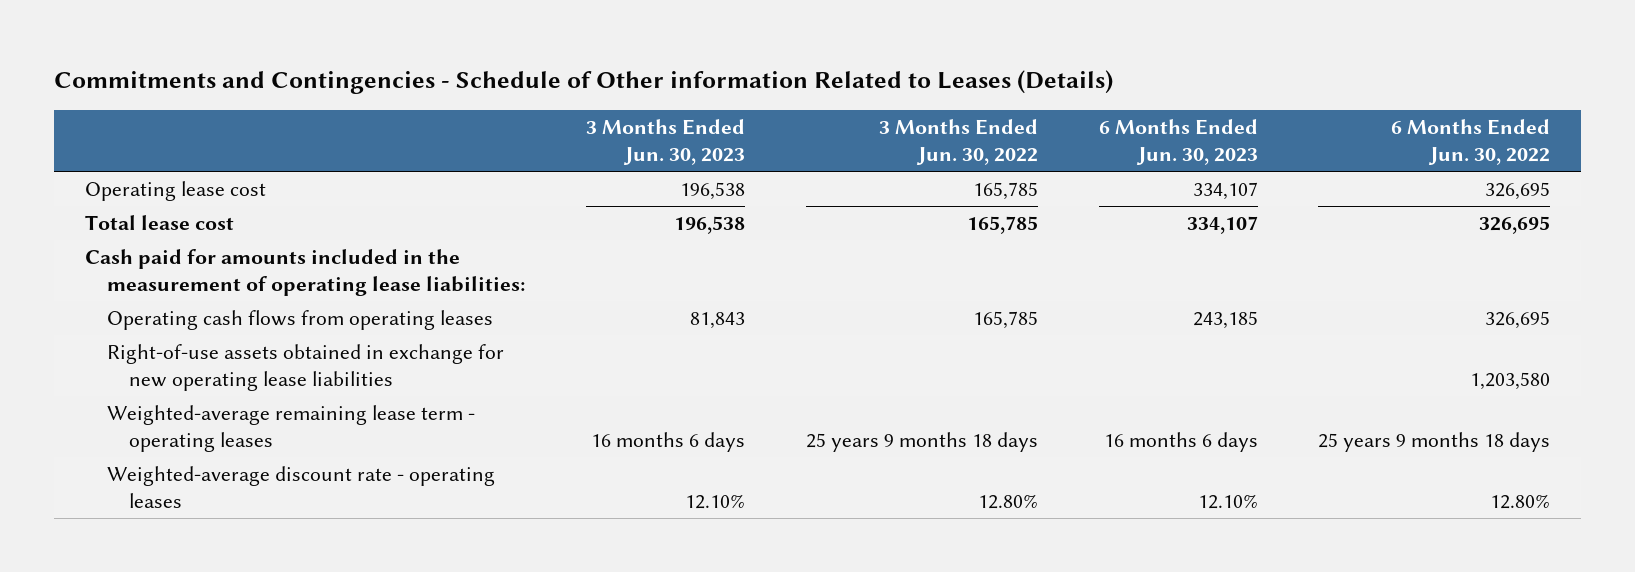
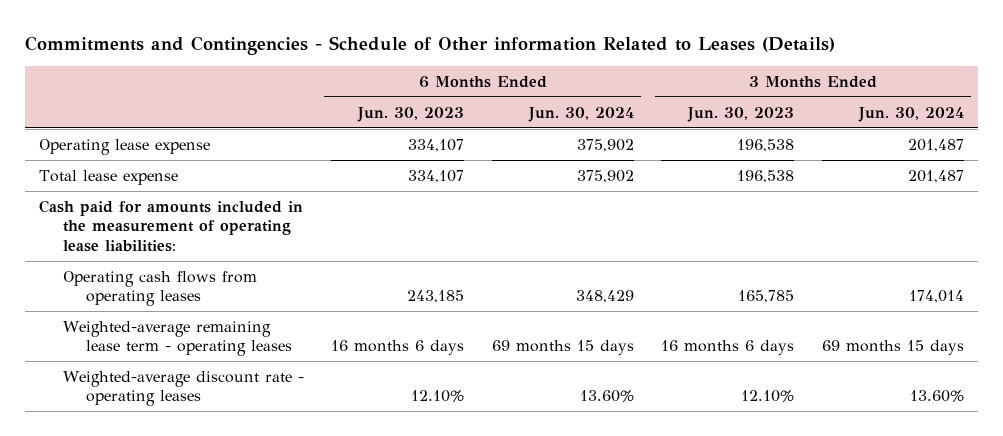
- | 3 Months Ended Jun. 30, 2023 | 3 Months Ended Jun. 30, 2022 | 6 Months Ended Jun. 30, 2023 | 6 Months Ended Jun. 30, 2022
+ | 6 Months Ended Jun. 30, 2023 | 6 Months Ended Jun. 30, 2024 | 3 Months Ended Jun. 30, 2023 | 3 Months Ended Jun. 30, 2024
- Operating lease cost | 196,538 | 165,785 | 334,107 | 326,695
- Total lease cost | 196,538 | 165,785 | 334,107 | 326,695
+ Operating lease expense | 334,107 | 375,902 | 196,538 | 201,487
+ Total lease expense | 334,107 | 375,902 | 196,538 | 201,487
- Operating cash flows from operating leases | 81,843 | 165,785 | 243,185 | 326,695
- Right-of-use assets obtained in exchange for new operating lease liabilities | | | | 1,203,580
+ Operating cash flows from operating leases | 243,185 | 348,429 | 165,785 | 174,014

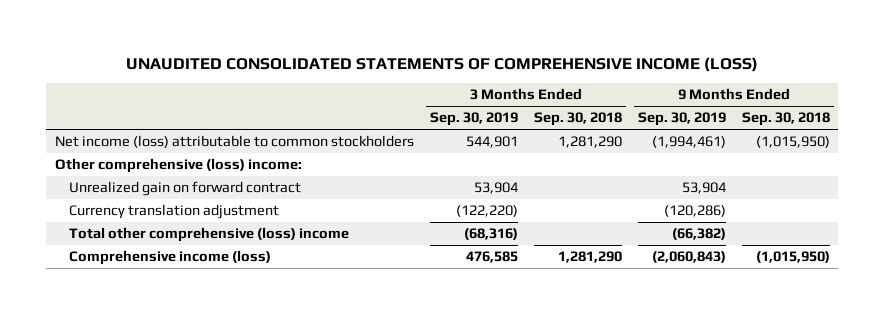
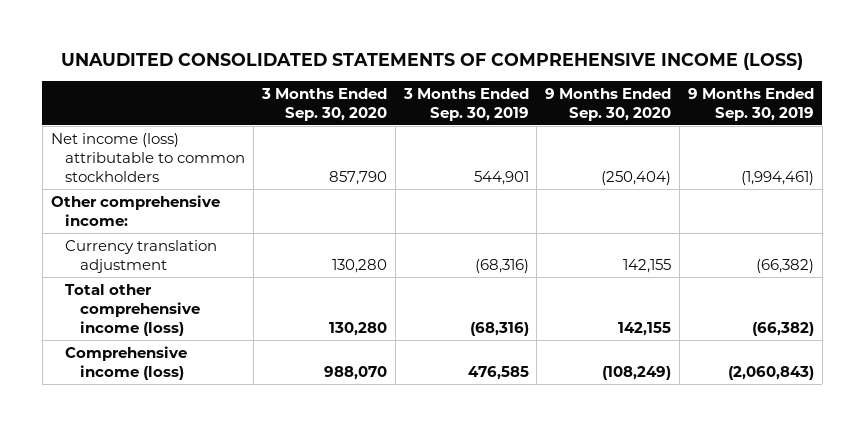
- | 3 Months Ended Sep. 30, 2019 | 3 Months Ended Sep. 30, 2018 | 9 Months Ended Sep. 30, 2019 | 9 Months Ended Sep. 30, 2018
+ | 3 Months Ended Sep. 30, 2020 | 3 Months Ended Sep. 30, 2019 | 9 Months Ended Sep. 30, 2020 | 9 Months Ended Sep. 30, 2019
- Other comprehensive (loss) income:
- Unrealized gain on forward contract | 53,904 | | 53,904 |
- Currency translation adjustment | (122,220) | | (120,286) |
- Total other comprehensive (loss) income | (68,316) | | (66,382) |
+ Other comprehensive income:
+ Currency translation adjustment | 130,280 | (68,316) | 142,155 | (66,382)
+ Total other comprehensive income (loss) | 130,280 | (68,316) | 142,155 | (66,382)

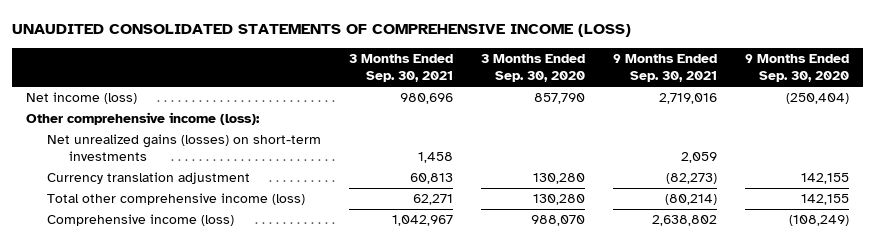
- | 3 Months Ended Sep. 30, 2020 | 3 Months Ended Sep. 30, 2019 | 9 Months Ended Sep. 30, 2020 | 9 Months Ended Sep. 30, 2019
+ | 3 Months Ended Sep. 30, 2021 | 3 Months Ended Sep. 30, 2020 | 9 Months Ended Sep. 30, 2021 | 9 Months Ended Sep. 30, 2020
- Net income (loss) attributable to common stockholders | 857,790 | 544,901 | (250,404) | (1,994,461)
- Other comprehensive income:
+ Net income (loss) | 980,696 | 857,790 | 2,719,016 | (250,404)
+ Other comprehensive income (loss):
+ Net unrealized gains (losses) on short-term investments | 1,458 | | 2,059 |

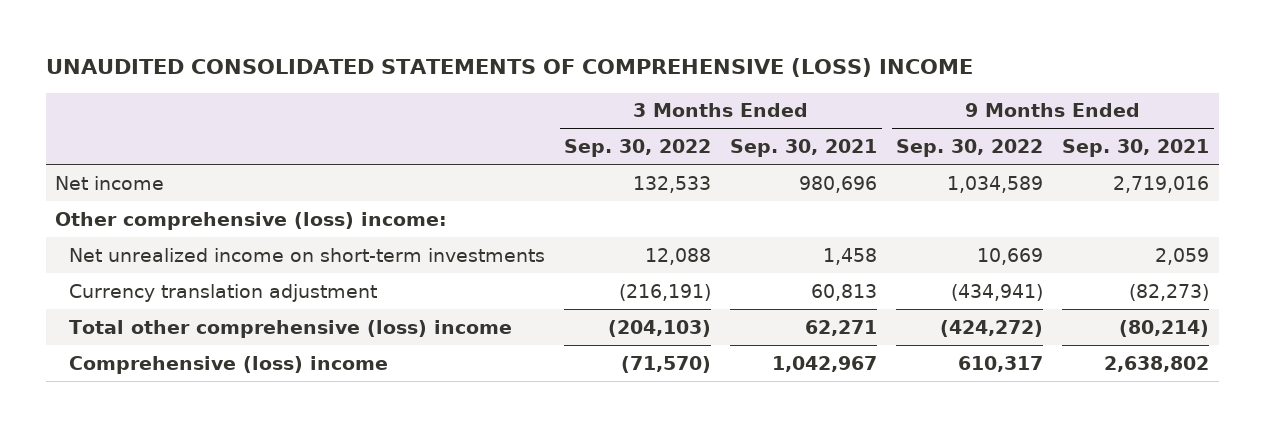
- UNAUDITED CONSOLIDATED STATEMENTS OF COMPREHENSIVE INCOME (LOSS)
+ UNAUDITED CONSOLIDATED STATEMENTS OF COMPREHENSIVE (LOSS) INCOME
- | 3 Months Ended Sep. 30, 2021 | 3 Months Ended Sep. 30, 2020 | 9 Months Ended Sep. 30, 2021 | 9 Months Ended Sep. 30, 2020
+ | 3 Months Ended Sep. 30, 2022 | 3 Months Ended Sep. 30, 2021 | 9 Months Ended Sep. 30, 2022 | 9 Months Ended Sep. 30, 2021
- Net income (loss) | 980,696 | 857,790 | 2,719,016 | (250,404)
- Other comprehensive income (loss):
- Net unrealized gains (losses) on short-term investments | 1,458 | | 2,059 |
+ Net income | 132,533 | 980,696 | 1,034,589 | 2,719,016
+ Other comprehensive (loss) income:
+ Net unrealized income on short-term investments | 12,088 | 1,458 | 10,669 | 2,059
- Total other comprehensive income (loss) | 62,271 | 130,280 | (80,214) | 142,155
- Comprehensive income (loss) | 1,042,967 | 988,070 | 2,638,802 | (108,249)
+ Total other comprehensive (loss) income | (204,103) | 62,271 | (424,272) | (80,214)
+ Comprehensive (loss) income | (71,570) | 1,042,967 | 610,317 | 2,638,802

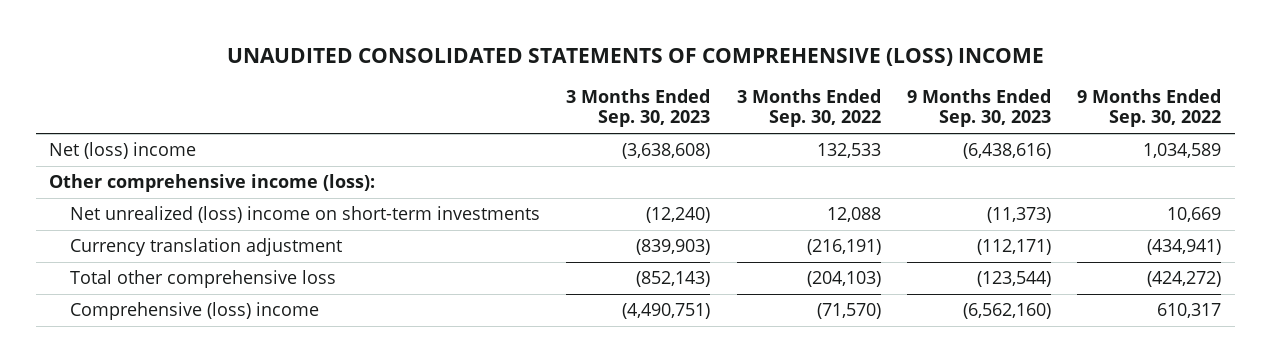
- | 3 Months Ended Sep. 30, 2022 | 3 Months Ended Sep. 30, 2021 | 9 Months Ended Sep. 30, 2022 | 9 Months Ended Sep. 30, 2021
+ | 3 Months Ended Sep. 30, 2023 | 3 Months Ended Sep. 30, 2022 | 9 Months Ended Sep. 30, 2023 | 9 Months Ended Sep. 30, 2022
- Net income | 132,533 | 980,696 | 1,034,589 | 2,719,016
- Other comprehensive (loss) income:
- Net unrealized income on short-term investments | 12,088 | 1,458 | 10,669 | 2,059
+ Net (loss) income | (3,638,608) | 132,533 | (6,438,616) | 1,034,589
+ Other comprehensive income (loss):
+ Net unrealized (loss) income on short-term investments | (12,240) | 12,088 | (11,373) | 10,669
- Total other comprehensive (loss) income | (204,103) | 62,271 | (424,272) | (80,214)
+ Total other comprehensive loss | (852,143) | (204,103) | (123,544) | (424,272)

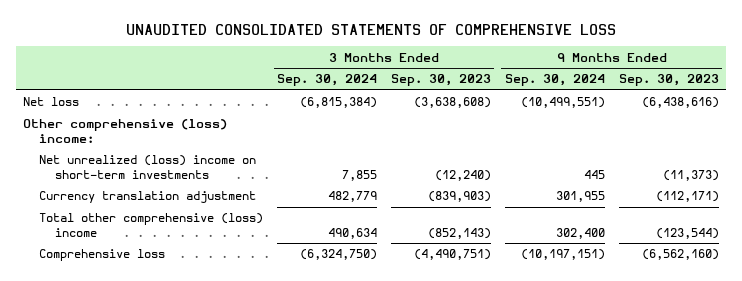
- UNAUDITED CONSOLIDATED STATEMENTS OF COMPREHENSIVE (LOSS) INCOME
+ UNAUDITED CONSOLIDATED STATEMENTS OF COMPREHENSIVE LOSS
- | 3 Months Ended Sep. 30, 2023 | 3 Months Ended Sep. 30, 2022 | 9 Months Ended Sep. 30, 2023 | 9 Months Ended Sep. 30, 2022
+ | 3 Months Ended Sep. 30, 2024 | 3 Months Ended Sep. 30, 2023 | 9 Months Ended Sep. 30, 2024 | 9 Months Ended Sep. 30, 2023
- Net (loss) income | (3,638,608) | 132,533 | (6,438,616) | 1,034,589
- Other comprehensive income (loss):
+ Net loss | (6,815,384) | (3,638,608) | (10,499,551) | (6,438,616)
+ Other comprehensive (loss) income:
- Total other comprehensive loss | (852,143) | (204,103) | (123,544) | (424,272)
- Comprehensive (loss) income | (4,490,751) | (71,570) | (6,562,160) | 610,317
+ Total other comprehensive (loss) income | 490,634 | (852,143) | 302,400 | (123,544)
+ Comprehensive loss | (6,324,750) | (4,490,751) | (10,197,151) | (6,562,160)

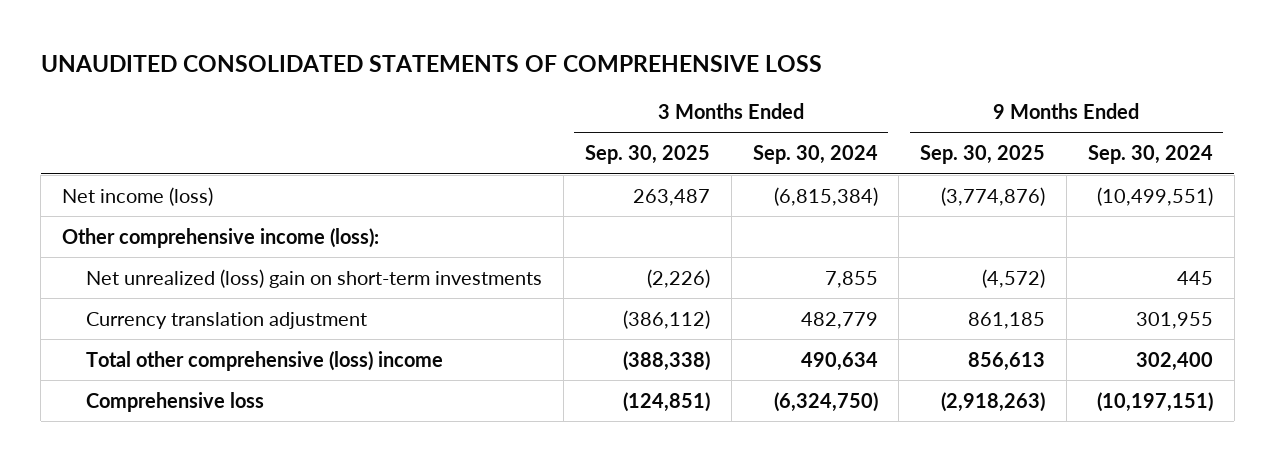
- | 3 Months Ended Sep. 30, 2024 | 3 Months Ended Sep. 30, 2023 | 9 Months Ended Sep. 30, 2024 | 9 Months Ended Sep. 30, 2023
+ | 3 Months Ended Sep. 30, 2025 | 3 Months Ended Sep. 30, 2024 | 9 Months Ended Sep. 30, 2025 | 9 Months Ended Sep. 30, 2024
- Net loss | (6,815,384) | (3,638,608) | (10,499,551) | (6,438,616)
- Other comprehensive (loss) income:
- Net unrealized (loss) income on short-term investments | 7,855 | (12,240) | 445 | (11,373)
+ Net income (loss) | 263,487 | (6,815,384) | (3,774,876) | (10,499,551)
+ Other comprehensive income (loss):
+ Net unrealized (loss) gain on short-term investments | (2,226) | 7,855 | (4,572) | 445

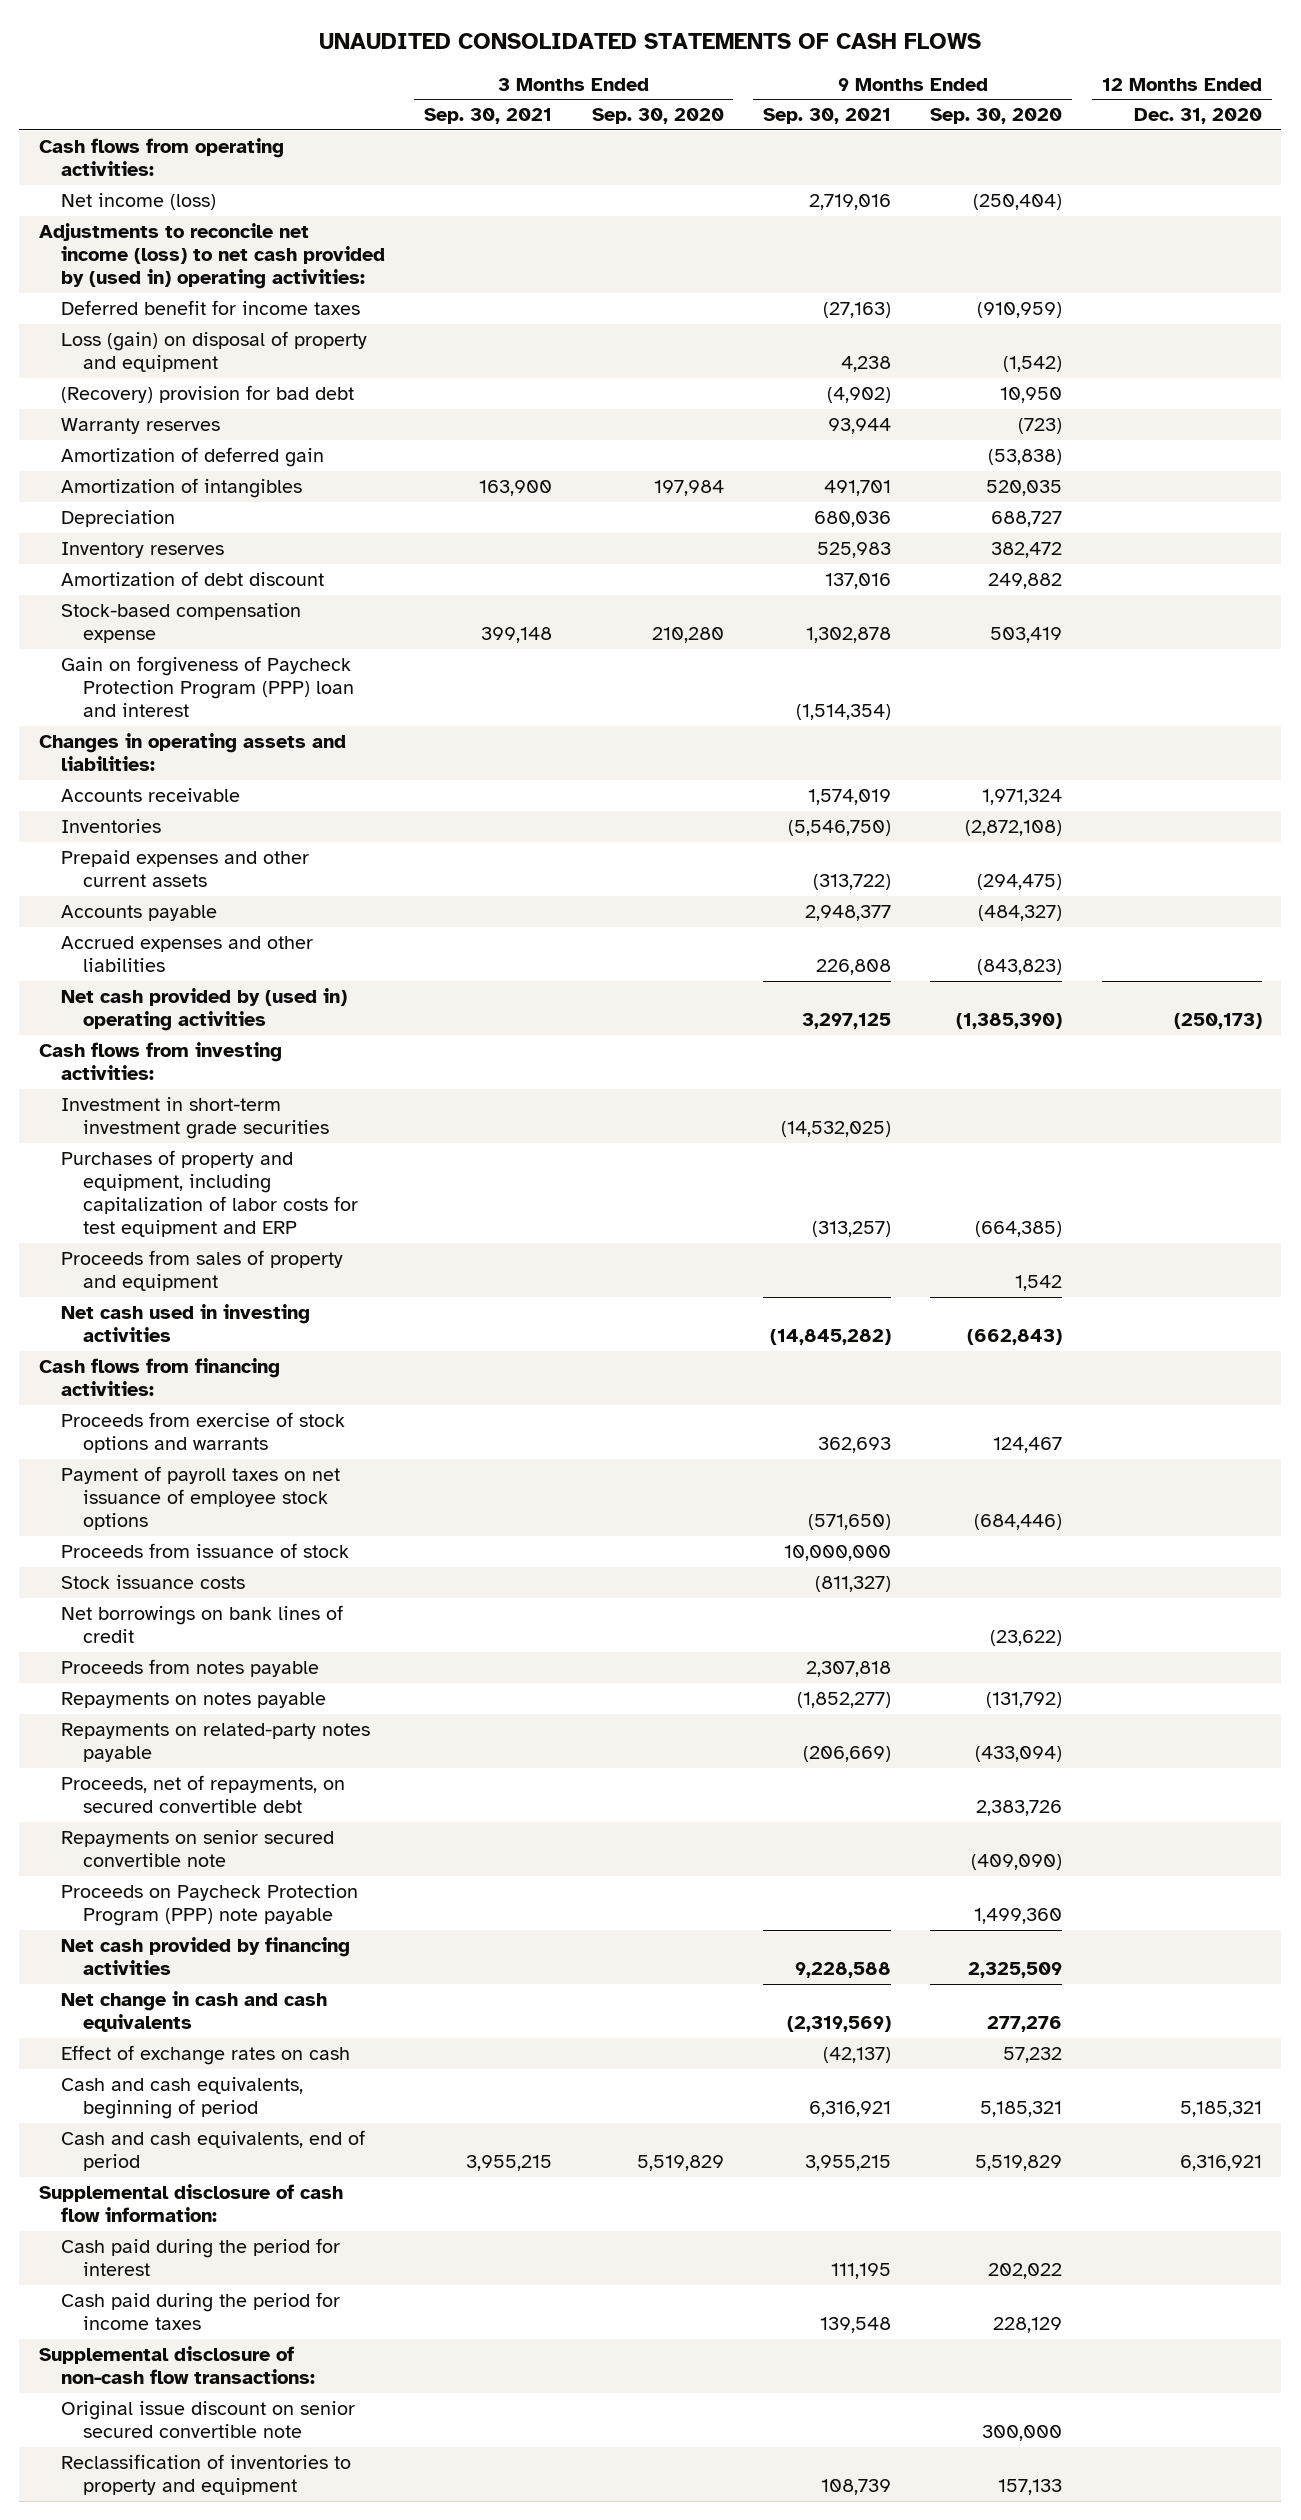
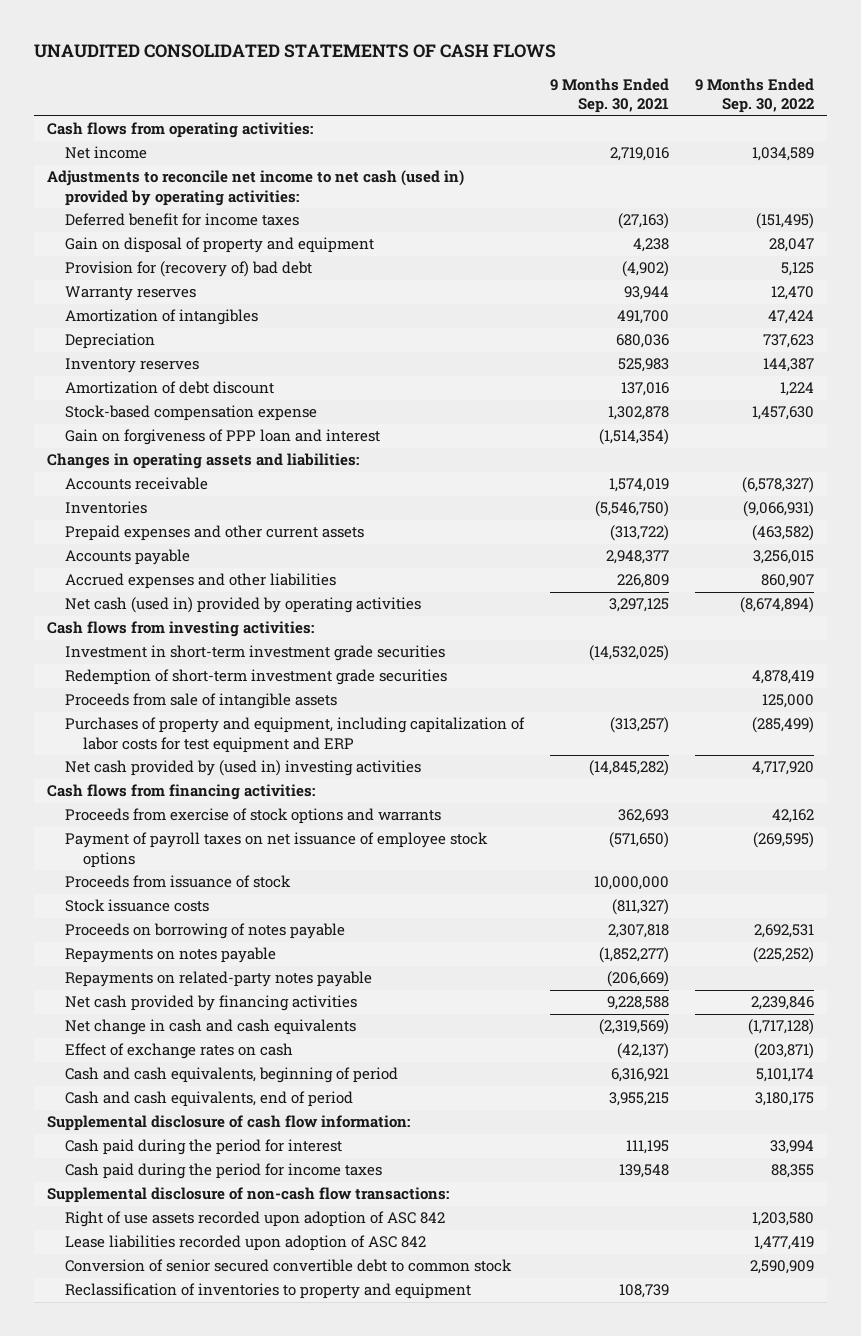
- | 3 Months Ended Sep. 30, 2021 | 3 Months Ended Sep. 30, 2020 | 9 Months Ended Sep. 30, 2021 | 9 Months Ended Sep. 30, 2020 | 12 Months Ended Dec. 31, 2020
+ | 9 Months Ended Sep. 30, 2021 | 9 Months Ended Sep. 30, 2022
- Net income (loss) | | | 2,719,016 | (250,404) |
- Adjustments to reconcile net income (loss) to net cash provided by (used in) operating activities:
+ Net income | 2,719,016 | 1,034,589
+ Adjustments to reconcile net income to net cash (used in) provided by operating activities:
- Loss (gain) on disposal of property and equipment | | | 4,238 | (1,542) |
- (Recovery) provision for bad debt | | | (4,902) | 10,950 |
+ Gain on disposal of property and equipment | 4,238 | 28,047
+ Provision for (recovery of) bad debt | (4,902) | 5,125
- Amortization of deferred gain | | | | (53,838) |
- Amortization of intangibles | 163,900 | 197,984 | 491,701 | 520,035 |
+ Amortization of intangibles | 491,700 | 47,424
- Gain on forgiveness of Paycheck Protection Program (PPP) loan and interest | | | (1,514,354) | |
+ Gain on forgiveness of PPP loan and interest | (1,514,354) |
- Accrued expenses and other liabilities | | | 226,808 | (843,823) |
- Net cash provided by (used in) operating activities | | | 3,297,125 | (1,385,390) | (250,173)
+ Accrued expenses and other liabilities | 226,809 | 860,907
+ Net cash (used in) provided by operating activities | 3,297,125 | (8,674,894)
+ Redemption of short-term investment grade securities | | 4,878,419
+ Proceeds from sale of intangible assets | | 125,000
- Proceeds from sales of property and equipment | | | | 1,542 |
- Net cash used in investing activities | | | (14,845,282) | (662,843) |
+ Net cash provided by (used in) investing activities | (14,845,282) | 4,717,920
- Net borrowings on bank lines of credit | | | | (23,622) |
- Proceeds from notes payable | | | 2,307,818 | |
+ Proceeds on borrowing of notes payable | 2,307,818 | 2,692,531
- Proceeds, net of repayments, on secured convertible debt | | | | 2,383,726 |
- Repayments on senior secured convertible note | | | | (409,090) |
- Proceeds on Paycheck Protection Program (PPP) note payable | | | | 1,499,360 |
- Original issue discount on senior secured convertible note | | | | 300,000 |
+ Right of use assets recorded upon adoption of ASC 842 | | 1,203,580
+ Lease liabilities recorded upon adoption of ASC 842 | | 1,477,419
+ Conversion of senior secured convertible debt to common stock | | 2,590,909

